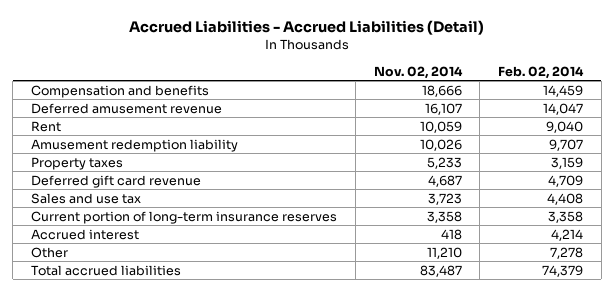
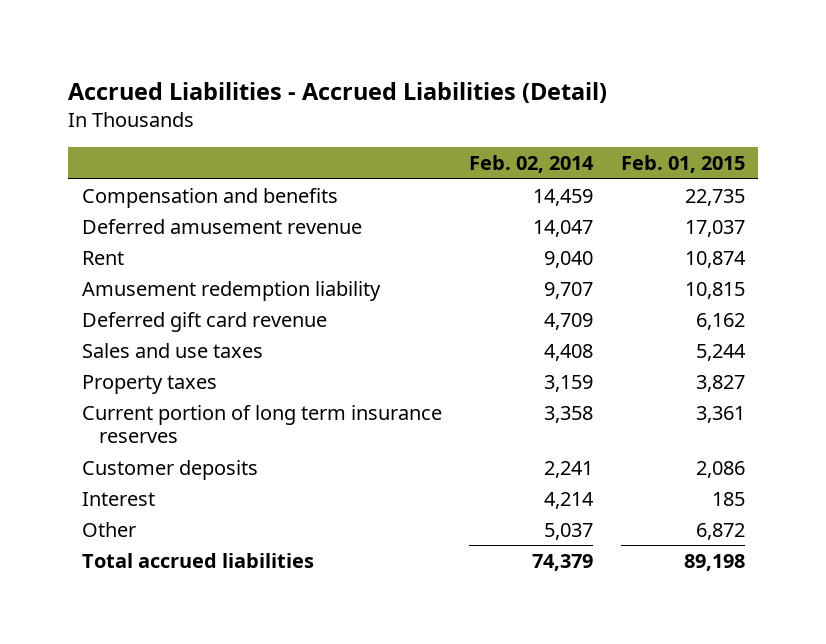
- | Nov. 02, 2014 | Feb. 02, 2014
+ | Feb. 02, 2014 | Feb. 01, 2015
- Sales and use tax | 3,723 | 4,408
- Current portion of long-term insurance reserves | 3,358 | 3,358
- Accrued interest | 418 | 4,214
- Other | 11,210 | 7,278
+ Sales and use taxes | 4,408 | 5,244
moved down: Property taxes | 3,159 | 3,827
+ Current portion of long term insurance reserves | 3,358 | 3,361
+ Customer deposits | 2,241 | 2,086
+ Interest | 4,214 | 185
+ Other | 5,037 | 6,872

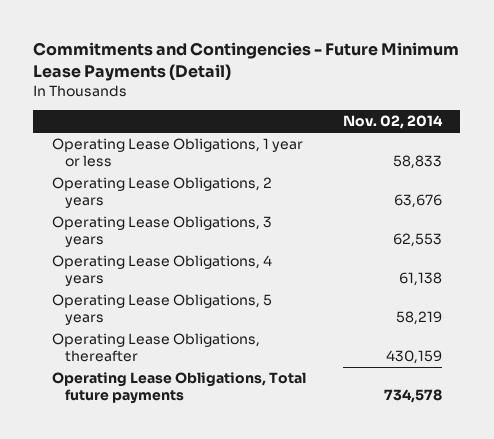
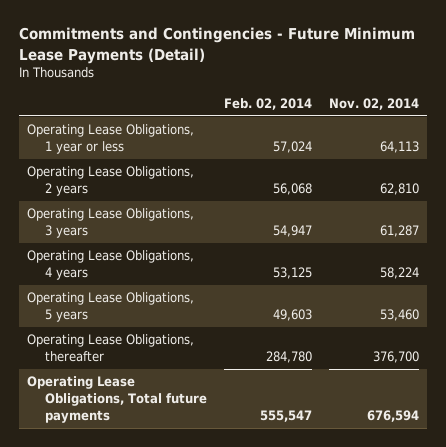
- | Nov. 02, 2014
+ | Feb. 02, 2014 | Nov. 02, 2014
- Operating Lease Obligations, 1 year or less | 58,833
- Operating Lease Obligations, 2 years | 63,676
- Operating Lease Obligations, 3 years | 62,553
- Operating Lease Obligations, 4 years | 61,138
- Operating Lease Obligations, 5 years | 58,219
- Operating Lease Obligations, thereafter | 430,159
- Operating Lease Obligations, Total future payments | 734,578
+ Operating Lease Obligations, 1 year or less | 57,024 | 64,113
+ Operating Lease Obligations, 2 years | 56,068 | 62,810
+ Operating Lease Obligations, 3 years | 54,947 | 61,287
+ Operating Lease Obligations, 4 years | 53,125 | 58,224
+ Operating Lease Obligations, 5 years | 49,603 | 53,460
+ Operating Lease Obligations, thereafter | 284,780 | 376,700
+ Operating Lease Obligations, Total future payments | 555,547 | 676,594

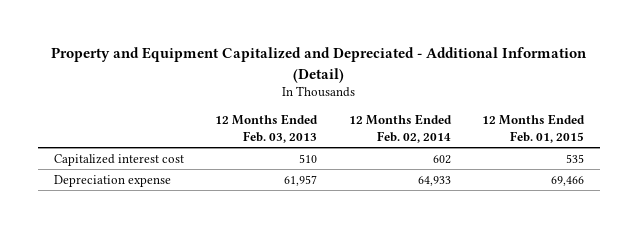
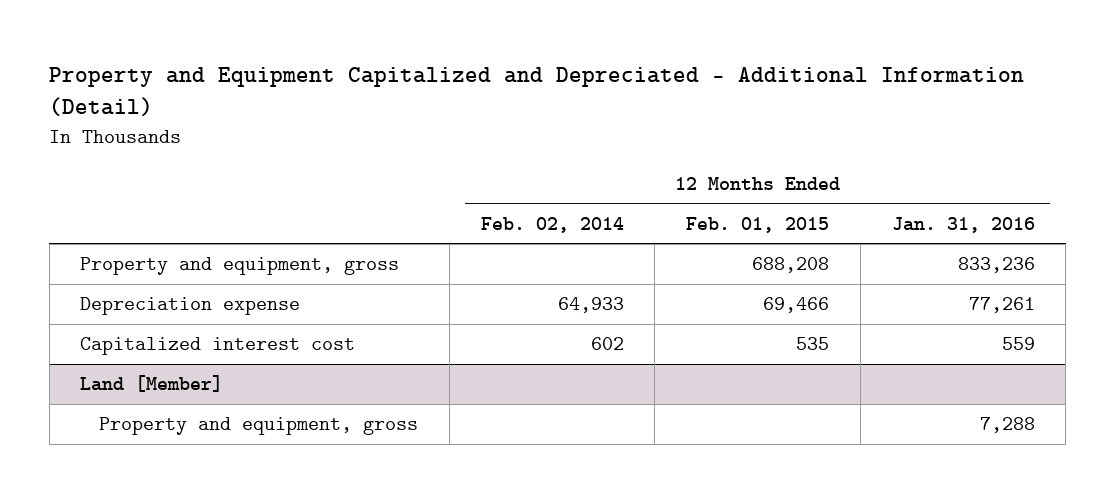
- | 12 Months Ended Feb. 03, 2013 | 12 Months Ended Feb. 02, 2014 | 12 Months Ended Feb. 01, 2015
+ | 12 Months Ended Feb. 02, 2014 | 12 Months Ended Feb. 01, 2015 | 12 Months Ended Jan. 31, 2016
+ Property and equipment, gross | | 688,208 | 833,236
moved down: Capitalized interest cost | 602 | 535 | 559
+ Land [Member]
+ Property and equipment, gross | | | 7,288

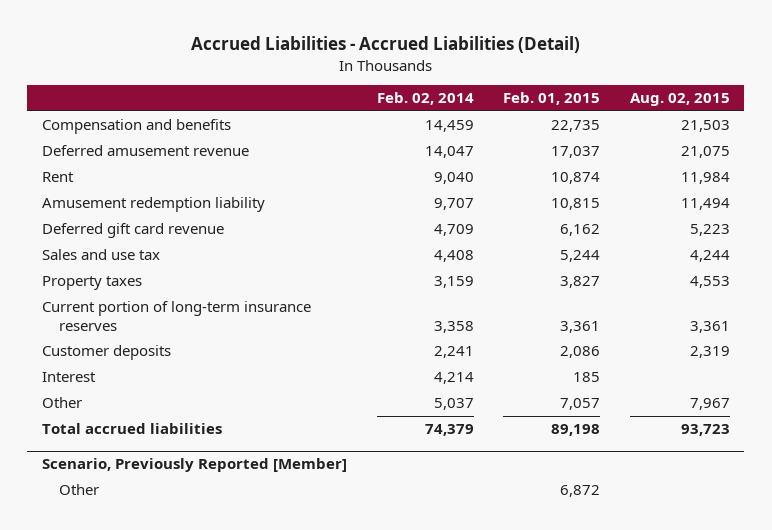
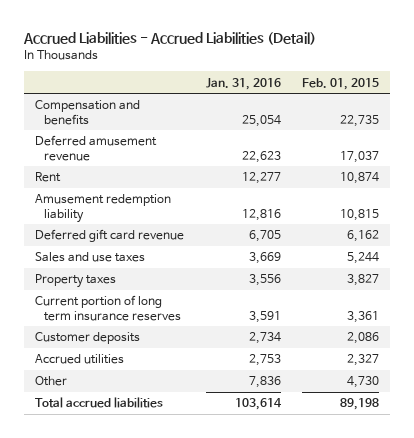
- | Feb. 02, 2014 | Feb. 01, 2015 | Aug. 02, 2015
+ | Jan. 31, 2016 | Feb. 01, 2015
- Sales and use tax | 4,408 | 5,244 | 4,244
+ Sales and use taxes | 3,669 | 5,244
- Current portion of long-term insurance reserves | 3,358 | 3,361 | 3,361
+ Current portion of long term insurance reserves | 3,591 | 3,361
- Interest | 4,214 | 185 |
- Other | 5,037 | 7,057 | 7,967
+ Accrued utilities | 2,753 | 2,327
+ Other | 7,836 | 4,730
- Scenario, Previously Reported [Member]
- Other | | 6,872 |

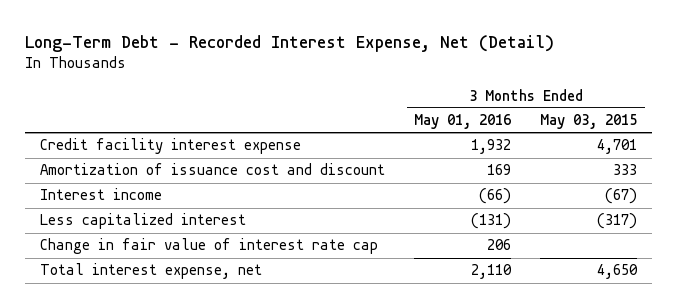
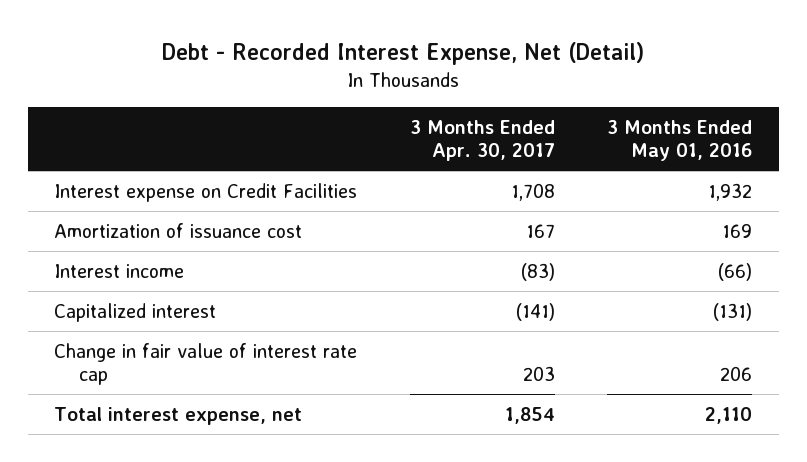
- Long-Term Debt - Recorded Interest Expense, Net (Detail)
+ Debt - Recorded Interest Expense, Net (Detail)
- | 3 Months Ended May 01, 2016 | 3 Months Ended May 03, 2015
+ | 3 Months Ended Apr. 30, 2017 | 3 Months Ended May 01, 2016
- Credit facility interest expense | 1,932 | 4,701
- Amortization of issuance cost and discount | 169 | 333
+ Interest expense on Credit Facilities | 1,708 | 1,932
+ Amortization of issuance cost | 167 | 169
- Less capitalized interest | (131) | (317)
+ Capitalized interest | (141) | (131)

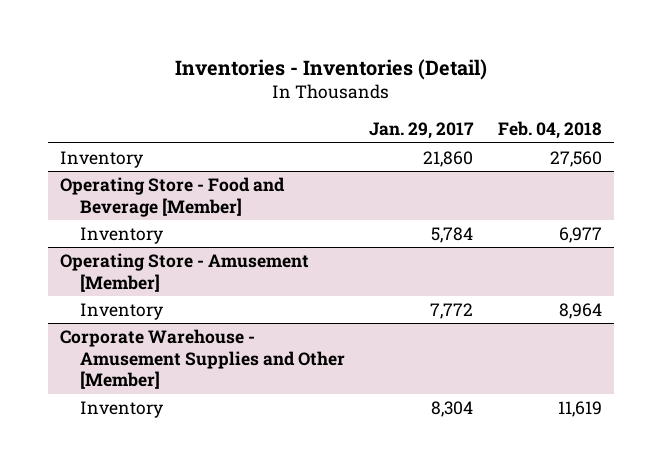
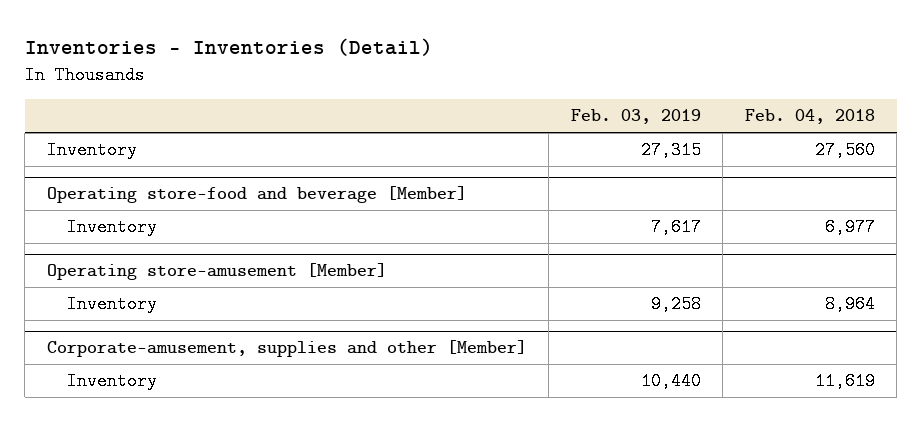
- | Jan. 29, 2017 | Feb. 04, 2018
+ | Feb. 03, 2019 | Feb. 04, 2018
- Operating Store - Food and Beverage [Member]
+ Operating store-food and beverage [Member]
- Operating Store - Amusement [Member]
+ Operating store-amusement [Member]
- Corporate Warehouse - Amusement Supplies and Other [Member]
+ Corporate-amusement, supplies and other [Member]

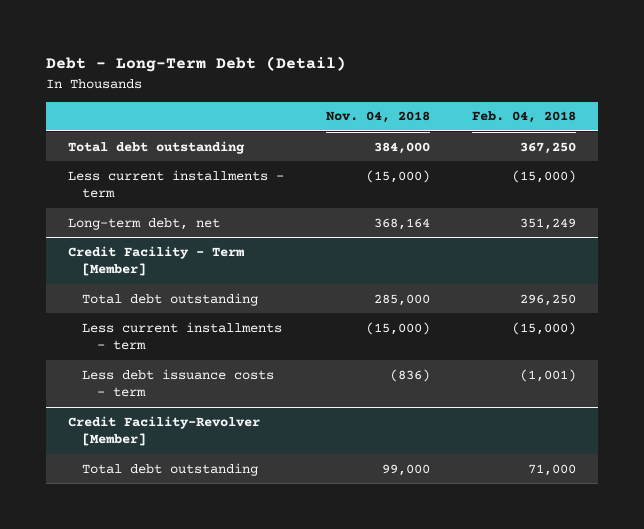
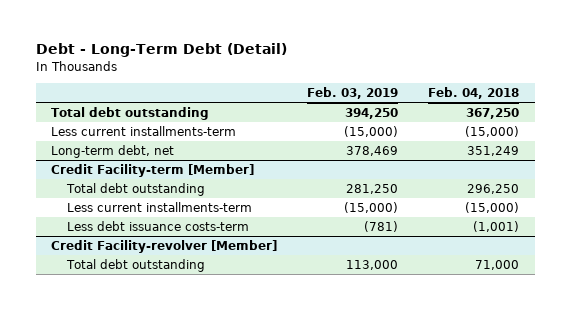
- | Nov. 04, 2018 | Feb. 04, 2018
+ | Feb. 03, 2019 | Feb. 04, 2018
- Less current installments - term | (15,000) | (15,000)
+ Less current installments-term | (15,000) | (15,000)
- Credit Facility - Term [Member]
+ Credit Facility-term [Member]
- Less current installments - term | (15,000) | (15,000)
- Less debt issuance costs - term | (836) | (1,001)
- Credit Facility-Revolver [Member]
+ Less current installments-term | (15,000) | (15,000)
+ Less debt issuance costs-term | (781) | (1,001)
+ Credit Facility-revolver [Member]

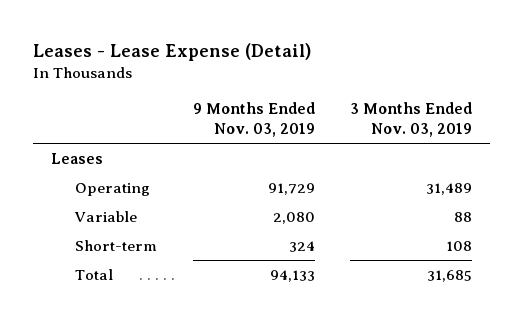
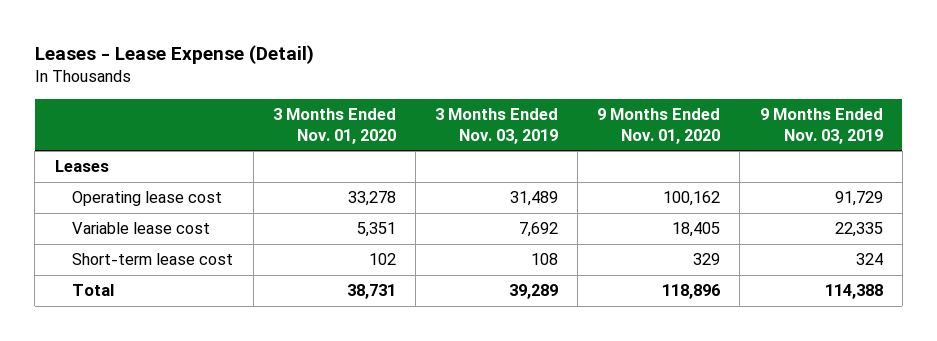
- | 9 Months Ended Nov. 03, 2019 | 3 Months Ended Nov. 03, 2019
+ | 3 Months Ended Nov. 01, 2020 | 3 Months Ended Nov. 03, 2019 | 9 Months Ended Nov. 01, 2020 | 9 Months Ended Nov. 03, 2019
- Operating | 91,729 | 31,489
- Variable | 2,080 | 88
- Short-term | 324 | 108
- Total | 94,133 | 31,685
+ Operating lease cost | 33,278 | 31,489 | 100,162 | 91,729
+ Variable lease cost | 5,351 | 7,692 | 18,405 | 22,335
+ Short-term lease cost | 102 | 108 | 329 | 324
+ Total | 38,731 | 39,289 | 118,896 | 114,388

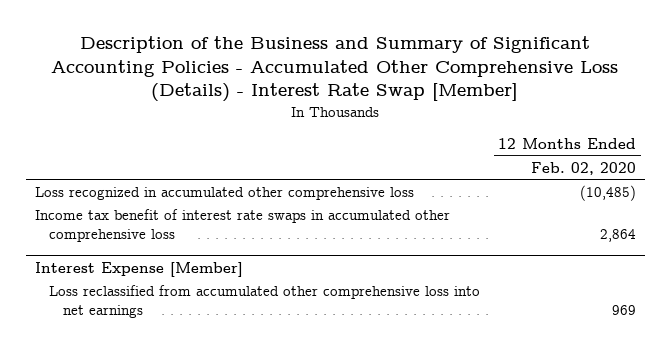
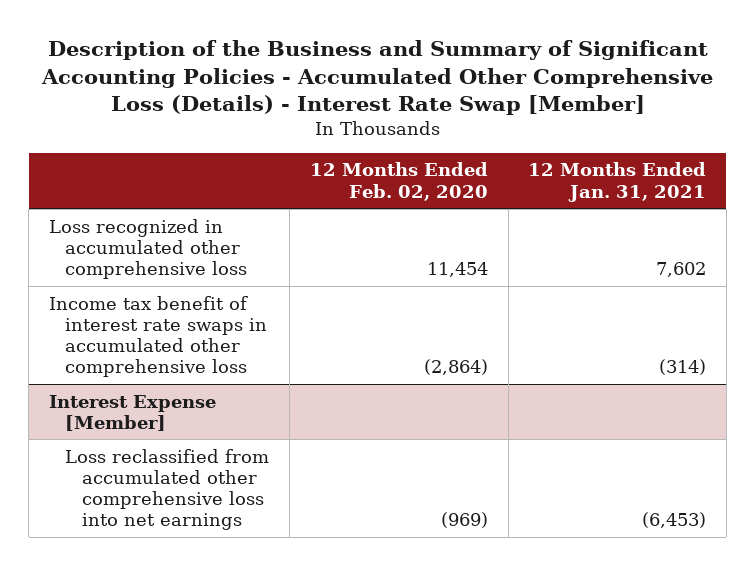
- | 12 Months Ended Feb. 02, 2020
+ | 12 Months Ended Feb. 02, 2020 | 12 Months Ended Jan. 31, 2021
- Loss recognized in accumulated other comprehensive loss | (10,485)
- Income tax benefit of interest rate swaps in accumulated other comprehensive loss | 2,864
+ Loss recognized in accumulated other comprehensive loss | 11,454 | 7,602
+ Income tax benefit of interest rate swaps in accumulated other comprehensive loss | (2,864) | (314)
@ Interest Expense [Member]
- Loss reclassified from accumulated other comprehensive loss into net earnings | 969
+ Loss reclassified from accumulated other comprehensive loss into net earnings | (969) | (6,453)

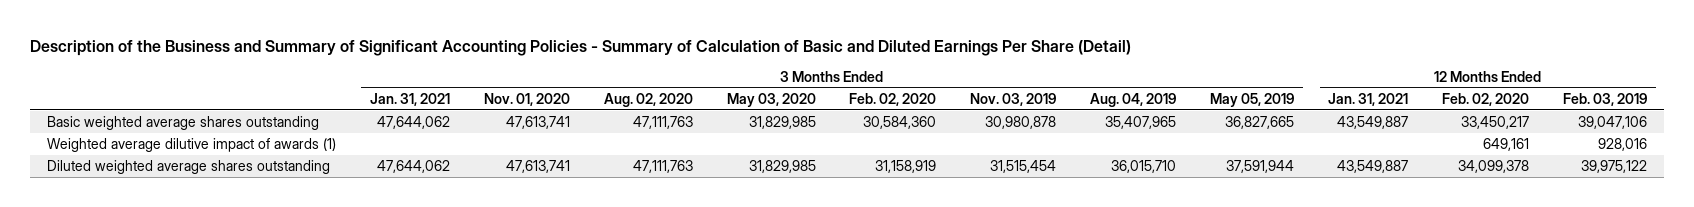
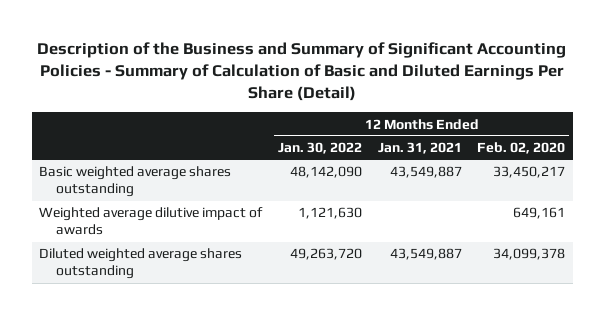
- | 3 Months Ended Jan. 31, 2021 | 3 Months Ended Nov. 01, 2020 | 3 Months Ended Aug. 02, 2020 | 3 Months Ended May 03, 2020 | 3 Months Ended Feb. 02, 2020 | 3 Months Ended Nov. 03, 2019 | 3 Months Ended Aug. 04, 2019 | 3 Months Ended May 05, 2019 | 12 Months Ended Jan. 31, 2021 | 12 Months Ended Feb. 02, 2020 | 12 Months Ended Feb. 03, 2019
+ | 12 Months Ended Jan. 30, 2022 | 12 Months Ended Jan. 31, 2021 | 12 Months Ended Feb. 02, 2020
- Weighted average dilutive impact of awards (1) | | | | | | | | | | 649,161 | 928,016
+ Weighted average dilutive impact of awards | 1,121,630 | | 649,161

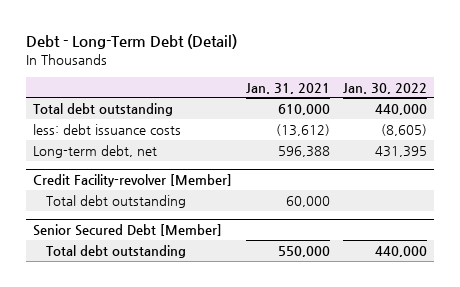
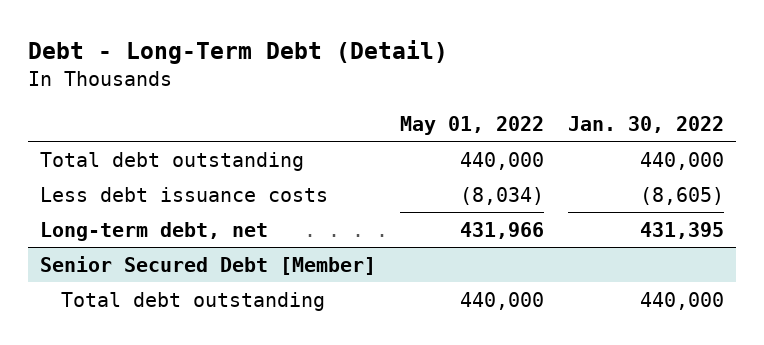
- | Jan. 31, 2021 | Jan. 30, 2022
+ | May 01, 2022 | Jan. 30, 2022
- less: debt issuance costs | (13,612) | (8,605)
+ Less debt issuance costs | (8,034) | (8,605)
- Credit Facility-revolver [Member]
- Total debt outstanding | 60,000 |

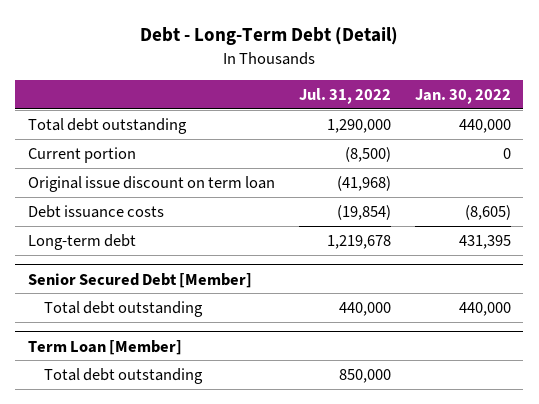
- | May 01, 2022 | Jan. 30, 2022
+ | Jul. 31, 2022 | Jan. 30, 2022
- Less debt issuance costs | (8,034) | (8,605)
- Long-term debt, net | 431,966 | 431,395
+ Current portion | (8,500) | 0
+ Original issue discount on term loan | (41,968) |
+ Debt issuance costs | (19,854) | (8,605)
+ Long-term debt | 1,219,678 | 431,395
+ Term Loan [Member]
+ Total debt outstanding | 850,000 |

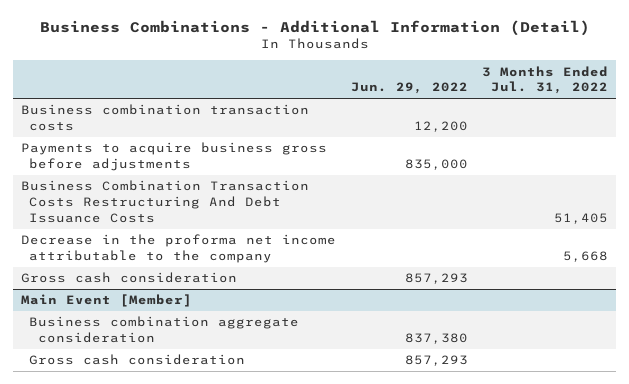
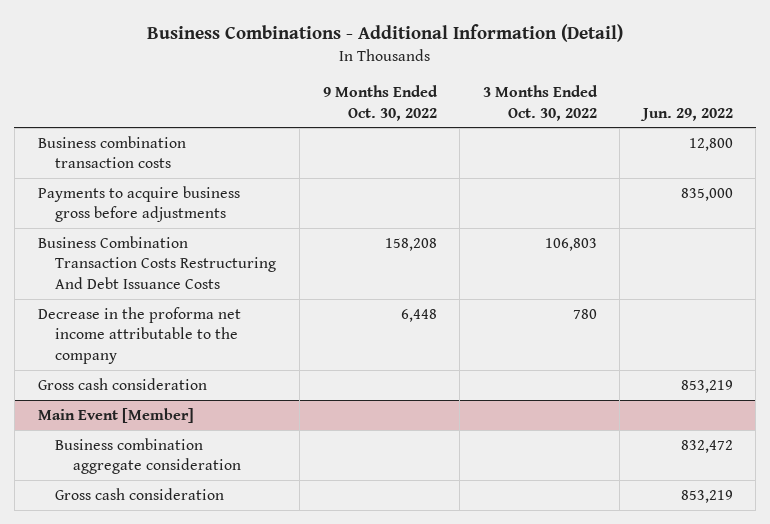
- | Jun. 29, 2022 | 3 Months Ended Jul. 31, 2022
+ | 9 Months Ended Oct. 30, 2022 | 3 Months Ended Oct. 30, 2022 | Jun. 29, 2022
- Business combination transaction costs | 12,200 |
+ Business combination transaction costs | | | 12,800
- Gross cash consideration | 857,293 |
+ Gross cash consideration | | | 853,219
@ Main Event [Member]
- Business combination aggregate consideration | 837,380 |
- Gross cash consideration | 857,293 |
+ Business combination aggregate consideration | | | 832,472
+ Gross cash consideration | | | 853,219

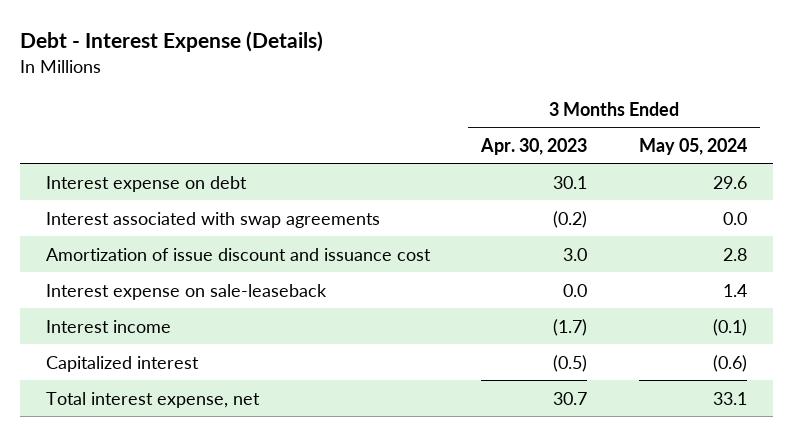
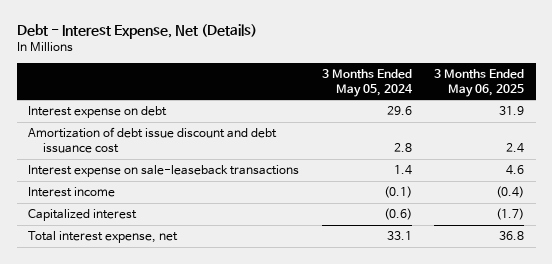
- Debt - Interest Expense (Details)
+ Debt - Interest Expense, Net (Details)
- | 3 Months Ended Apr. 30, 2023 | 3 Months Ended May 05, 2024
+ | 3 Months Ended May 05, 2024 | 3 Months Ended May 06, 2025
- Interest associated with swap agreements | (0.2) | 0.0
- Amortization of issue discount and issuance cost | 3.0 | 2.8
- Interest expense on sale-leaseback | 0.0 | 1.4
+ Amortization of debt issue discount and debt issuance cost | 2.8 | 2.4
+ Interest expense on sale-leaseback transactions | 1.4 | 4.6

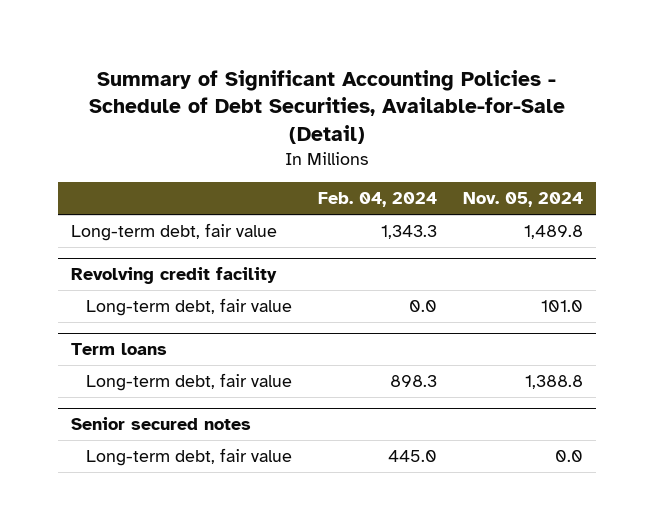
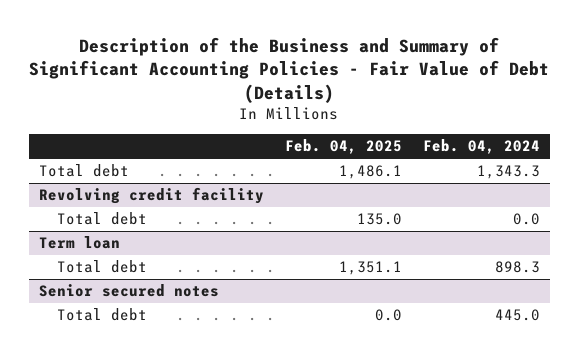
- Summary of Significant Accounting Policies - Schedule of Debt Securities, Available-for-Sale (Detail)
+ Description of the Business and Summary of Significant Accounting Policies - Fair Value of Debt (Details)
- | Feb. 04, 2024 | Nov. 05, 2024
+ | Feb. 04, 2025 | Feb. 04, 2024
- Long-term debt, fair value | 1,343.3 | 1,489.8
+ Total debt | 1,486.1 | 1,343.3
@ Revolving credit facility
- Long-term debt, fair value | 0.0 | 101.0
- Term loans
- Long-term debt, fair value | 898.3 | 1,388.8
@ Revolving credit facility
+ Total debt | 135.0 | 0.0
+ Term loan
+ Total debt | 1,351.1 | 898.3
@ Senior secured notes
- Long-term debt, fair value | 445.0 | 0.0
+ Total debt | 0.0 | 445.0

